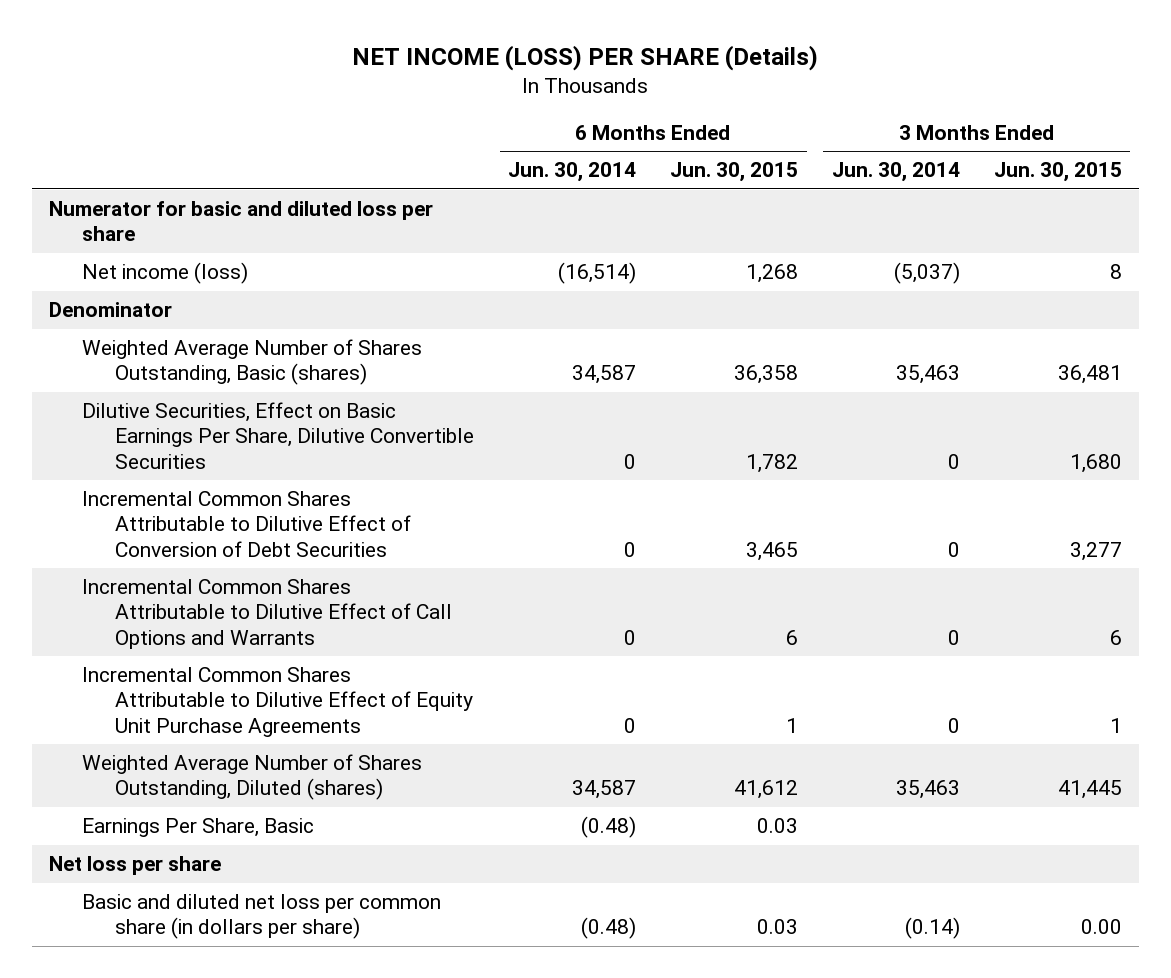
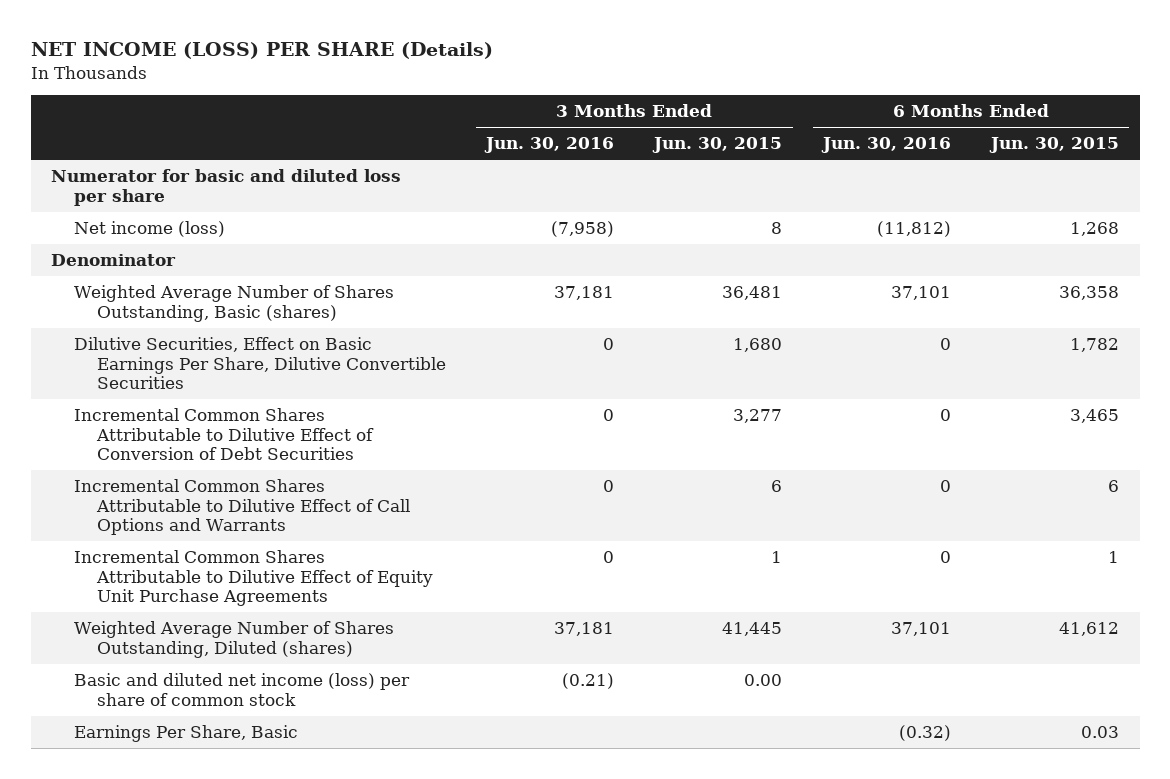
- | 6 Months Ended Jun. 30, 2014 | 6 Months Ended Jun. 30, 2015 | 3 Months Ended Jun. 30, 2014 | 3 Months Ended Jun. 30, 2015
+ | 3 Months Ended Jun. 30, 2016 | 3 Months Ended Jun. 30, 2015 | 6 Months Ended Jun. 30, 2016 | 6 Months Ended Jun. 30, 2015
+ Basic and diluted net income (loss) per share of common stock | (0.21) | 0.00 | |
- Net loss per share
- Basic and diluted net loss per common share (in dollars per share) | (0.48) | 0.03 | (0.14) | 0.00

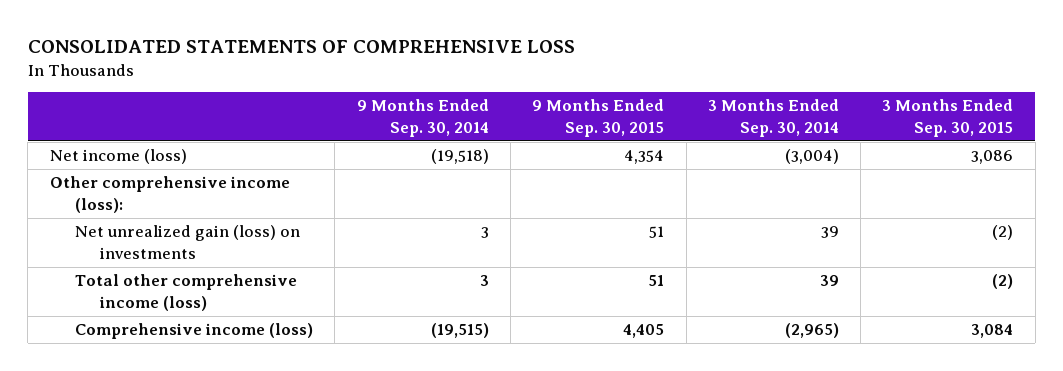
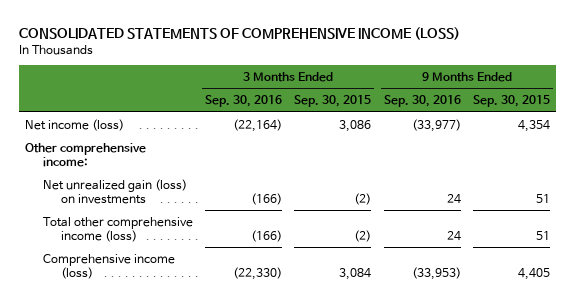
- CONSOLIDATED STATEMENTS OF COMPREHENSIVE LOSS
+ CONSOLIDATED STATEMENTS OF COMPREHENSIVE INCOME (LOSS)
- | 9 Months Ended Sep. 30, 2014 | 9 Months Ended Sep. 30, 2015 | 3 Months Ended Sep. 30, 2014 | 3 Months Ended Sep. 30, 2015
+ | 3 Months Ended Sep. 30, 2016 | 3 Months Ended Sep. 30, 2015 | 9 Months Ended Sep. 30, 2016 | 9 Months Ended Sep. 30, 2015
- Other comprehensive income (loss):
+ Other comprehensive income:

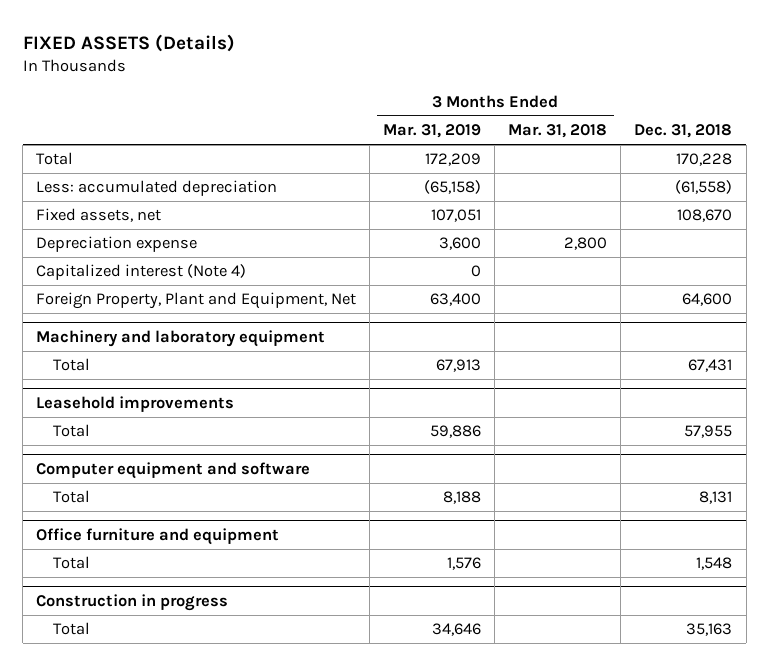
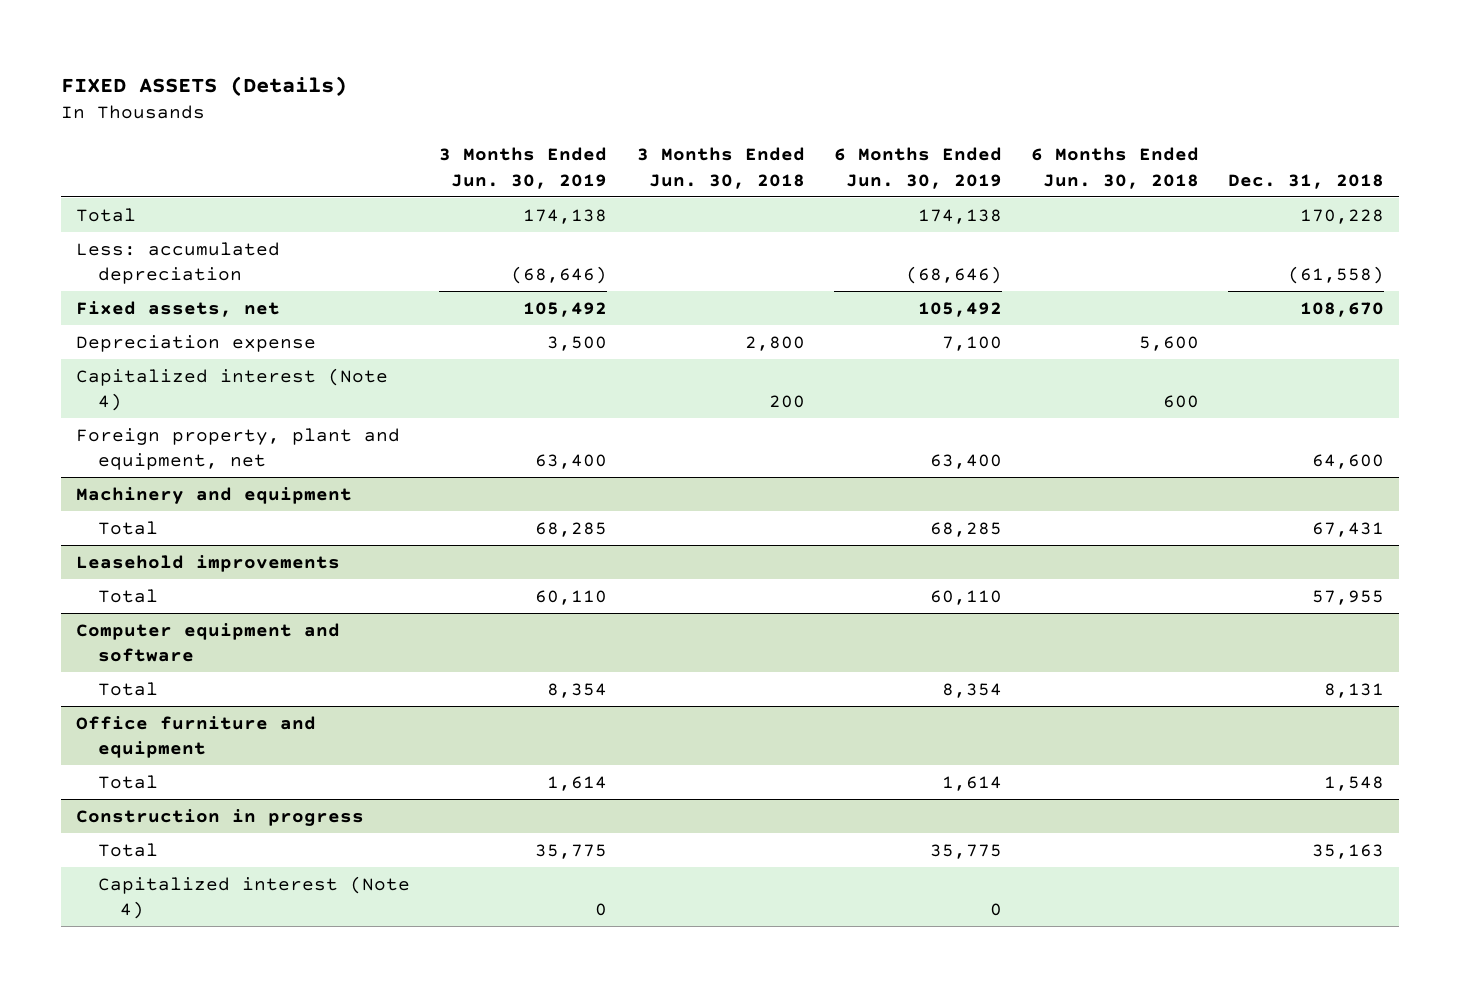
- | 3 Months Ended Mar. 31, 2019 | 3 Months Ended Mar. 31, 2018 | Dec. 31, 2018
+ | 3 Months Ended Jun. 30, 2019 | 3 Months Ended Jun. 30, 2018 | 6 Months Ended Jun. 30, 2019 | 6 Months Ended Jun. 30, 2018 | Dec. 31, 2018
- Foreign Property, Plant and Equipment, Net | 63,400 | | 64,600
- Machinery and laboratory equipment
+ Foreign property, plant and equipment, net | 63,400 | | 63,400 | | 64,600
+ Machinery and equipment
@ Construction in progress
+ Capitalized interest (Note 4) | 0 | | 0 | |

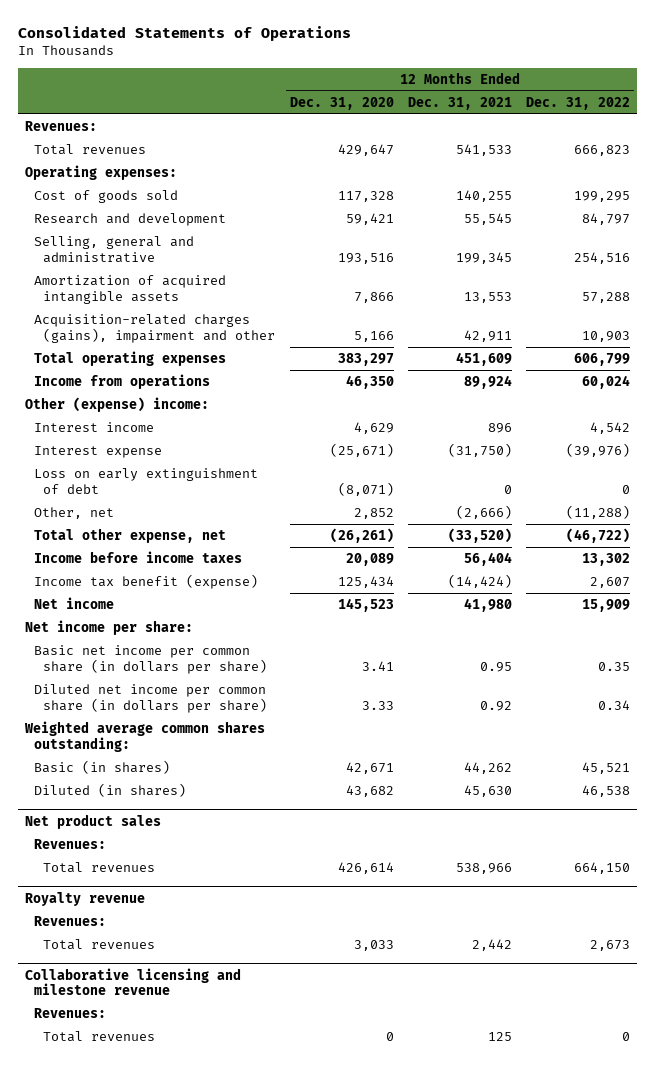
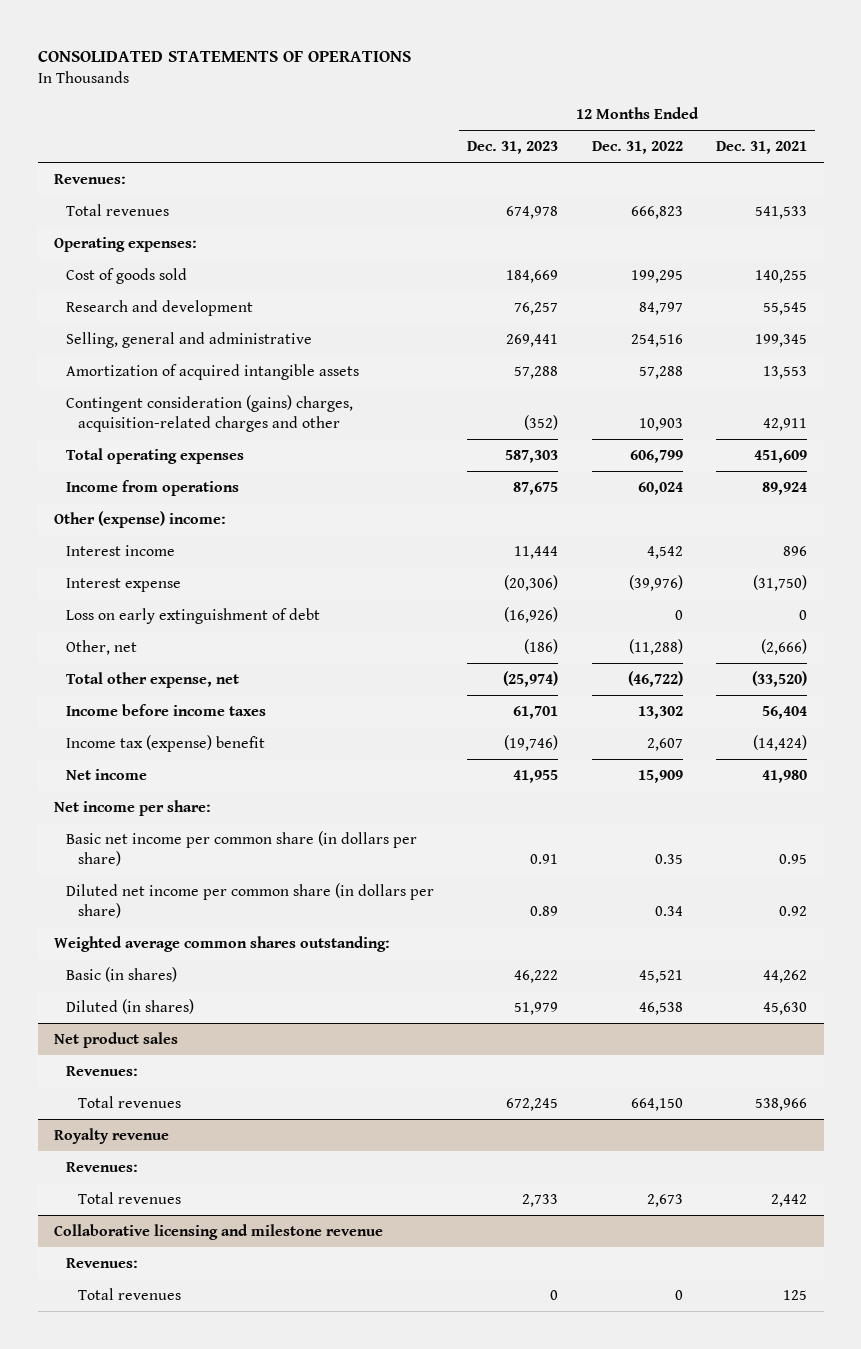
- Consolidated Statements of Operations
+ CONSOLIDATED STATEMENTS OF OPERATIONS
- | 12 Months Ended Dec. 31, 2020 | 12 Months Ended Dec. 31, 2021 | 12 Months Ended Dec. 31, 2022
+ | 12 Months Ended Dec. 31, 2023 | 12 Months Ended Dec. 31, 2022 | 12 Months Ended Dec. 31, 2021
- Acquisition-related charges (gains), impairment and other | 5,166 | 42,911 | 10,903
+ Contingent consideration (gains) charges, acquisition-related charges and other | (352) | 10,903 | 42,911
- Income tax benefit (expense) | 125,434 | (14,424) | 2,607
+ Income tax (expense) benefit | (19,746) | 2,607 | (14,424)

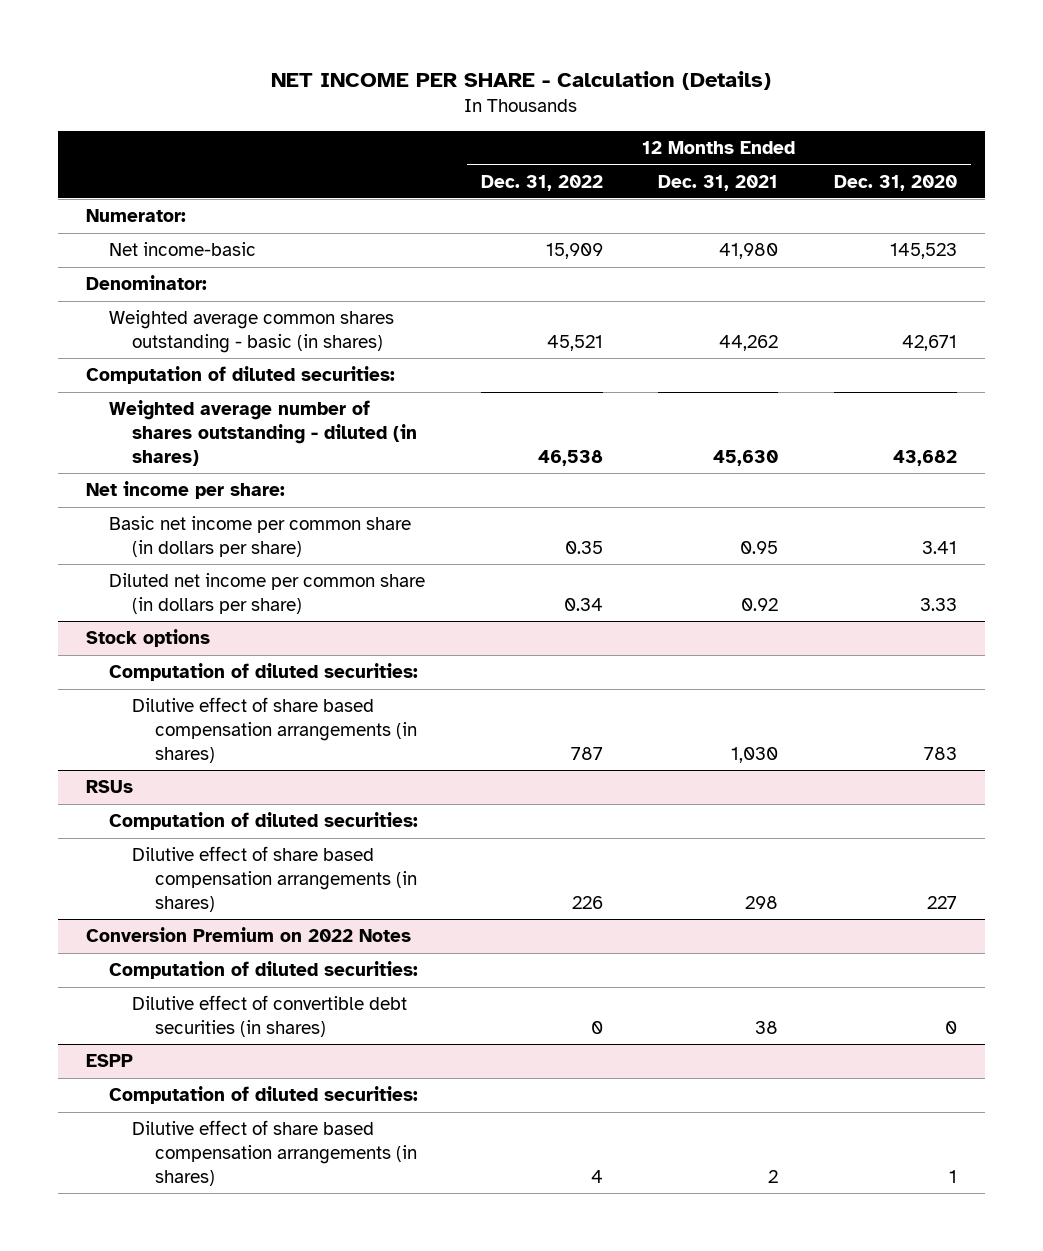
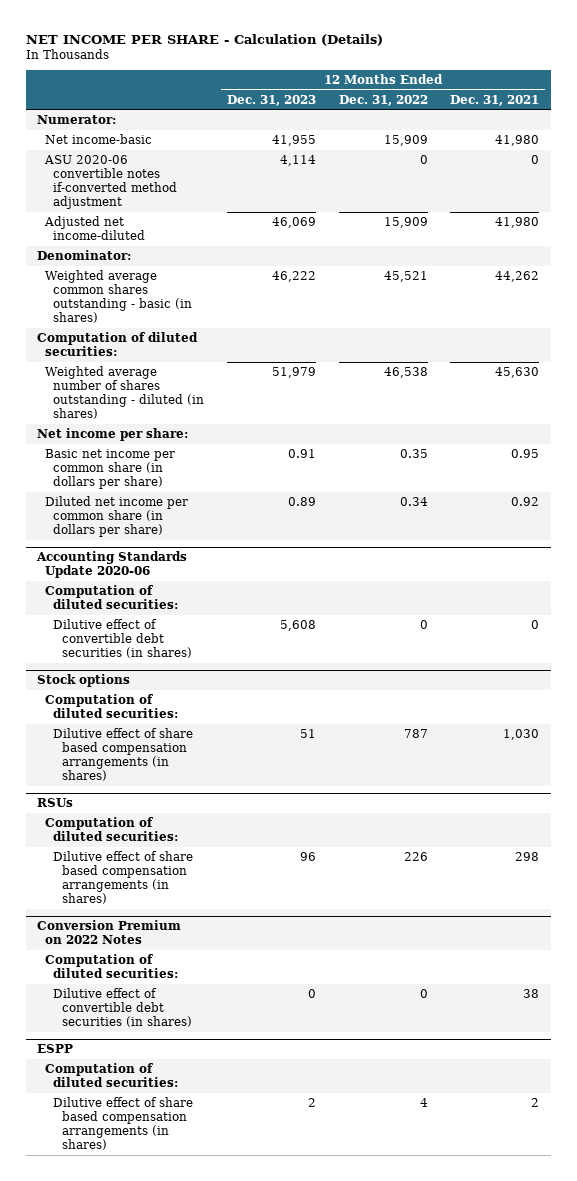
- | 12 Months Ended Dec. 31, 2022 | 12 Months Ended Dec. 31, 2021 | 12 Months Ended Dec. 31, 2020
+ | 12 Months Ended Dec. 31, 2023 | 12 Months Ended Dec. 31, 2022 | 12 Months Ended Dec. 31, 2021
+ ASU 2020-06 convertible notes if-converted method adjustment | 4,114 | 0 | 0
+ Adjusted net income-diluted | 46,069 | 15,909 | 41,980
+ Accounting Standards Update 2020-06
+ Computation of diluted securities:
+ Dilutive effect of convertible debt securities (in shares) | 5,608 | 0 | 0

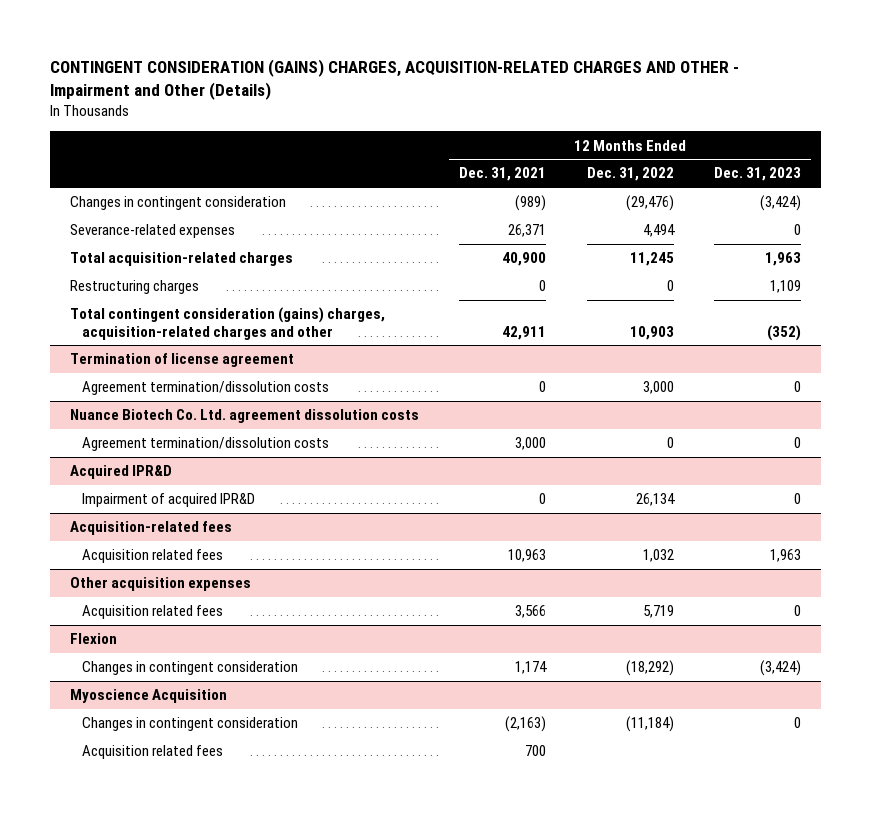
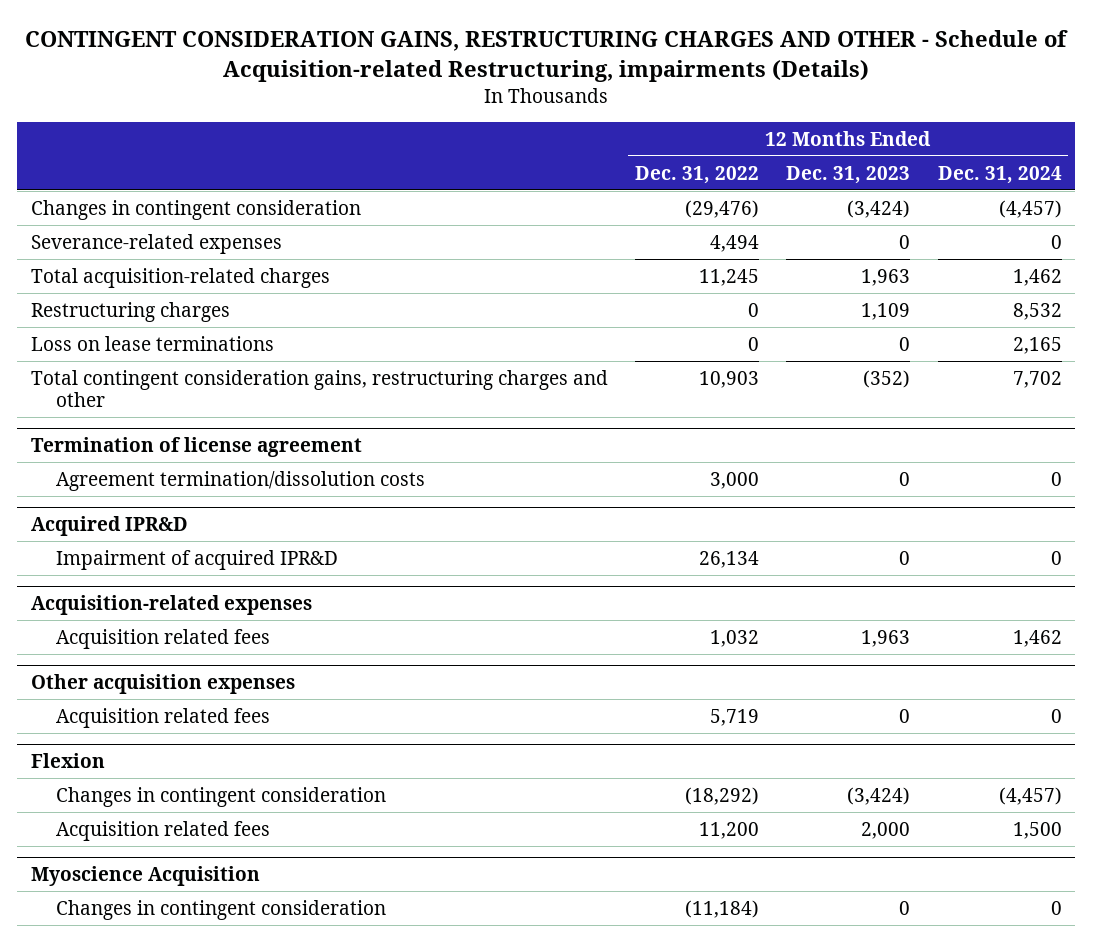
- CONTINGENT CONSIDERATION (GAINS) CHARGES, ACQUISITION-RELATED CHARGES AND OTHER - Impairment and Other (Details)
+ CONTINGENT CONSIDERATION GAINS, RESTRUCTURING CHARGES AND OTHER - Schedule of Acquisition-related Restructuring, impairments (Details)
- | 12 Months Ended Dec. 31, 2021 | 12 Months Ended Dec. 31, 2022 | 12 Months Ended Dec. 31, 2023
+ | 12 Months Ended Dec. 31, 2022 | 12 Months Ended Dec. 31, 2023 | 12 Months Ended Dec. 31, 2024
- Total contingent consideration (gains) charges, acquisition-related charges and other | 42,911 | 10,903 | (352)
+ Loss on lease terminations | 0 | 0 | 2,165
+ Total contingent consideration gains, restructuring charges and other | 10,903 | (352) | 7,702
- Nuance Biotech Co. Ltd. agreement dissolution costs
- Agreement termination/dissolution costs | 3,000 | 0 | 0
- Acquisition-related fees
+ Acquisition-related expenses
@ Flexion
+ Acquisition related fees | 11,200 | 2,000 | 1,500
@ Myoscience Acquisition
- Acquisition related fees | 700 | |

